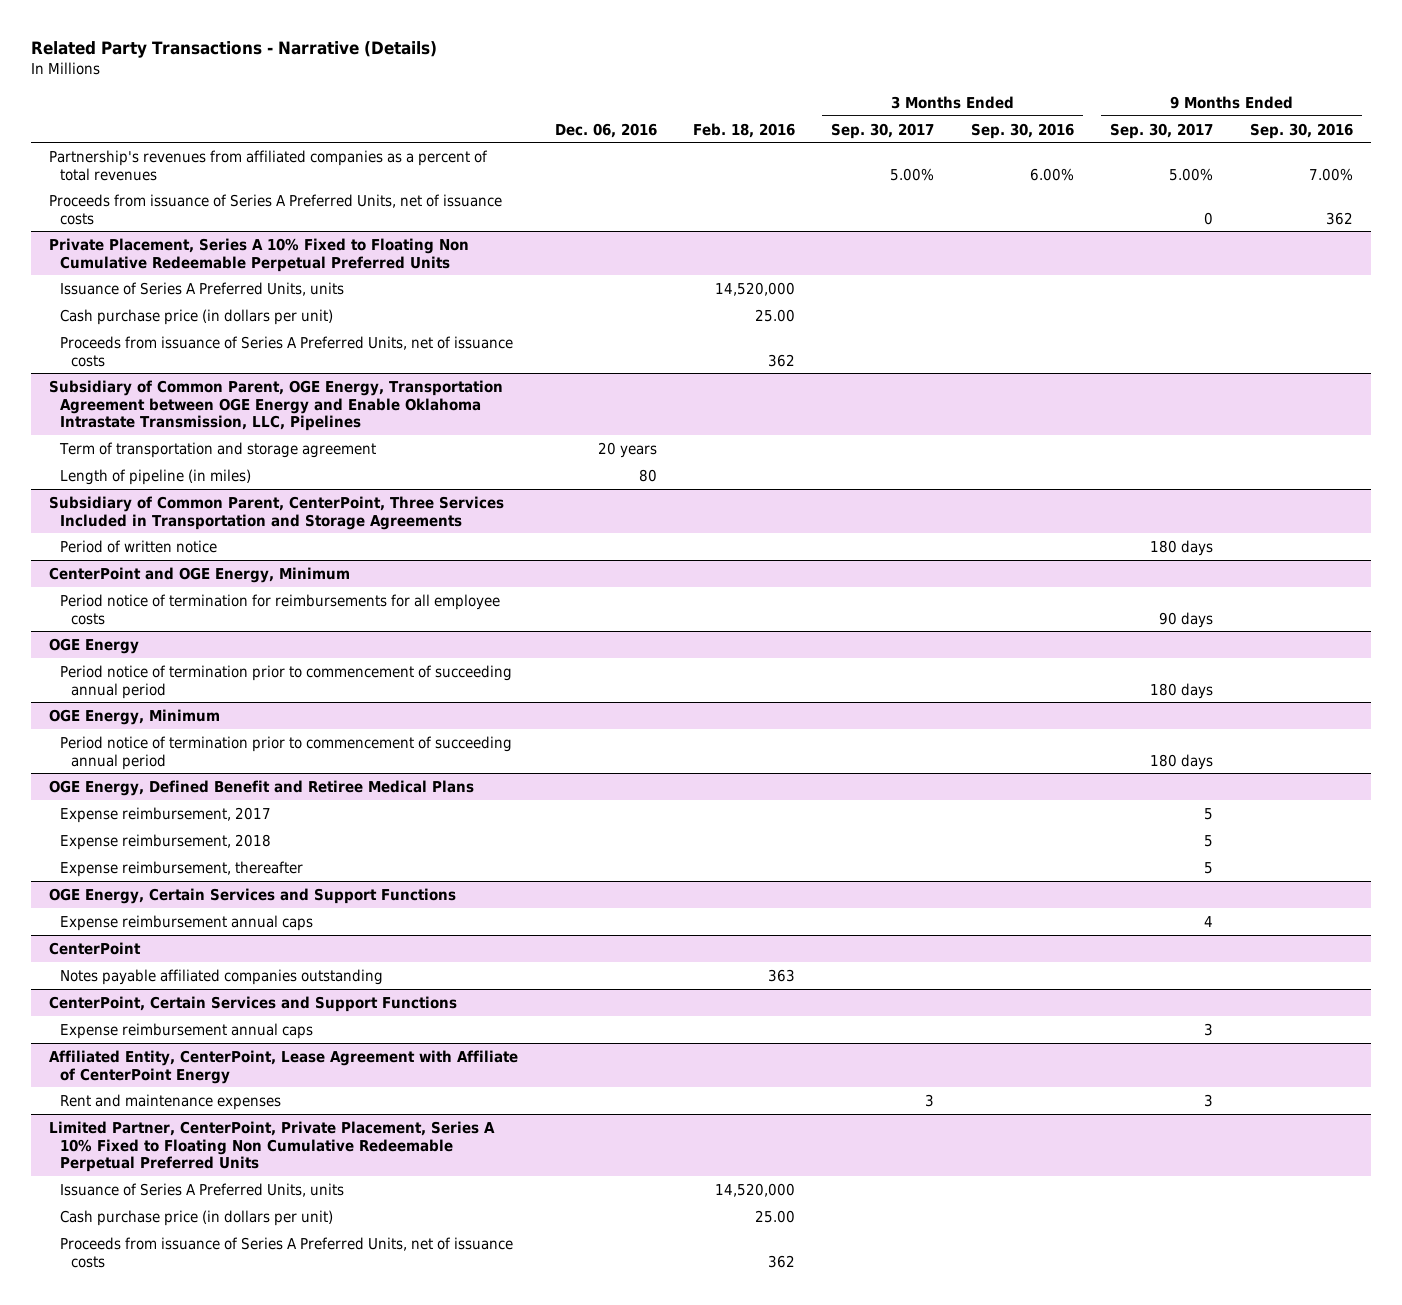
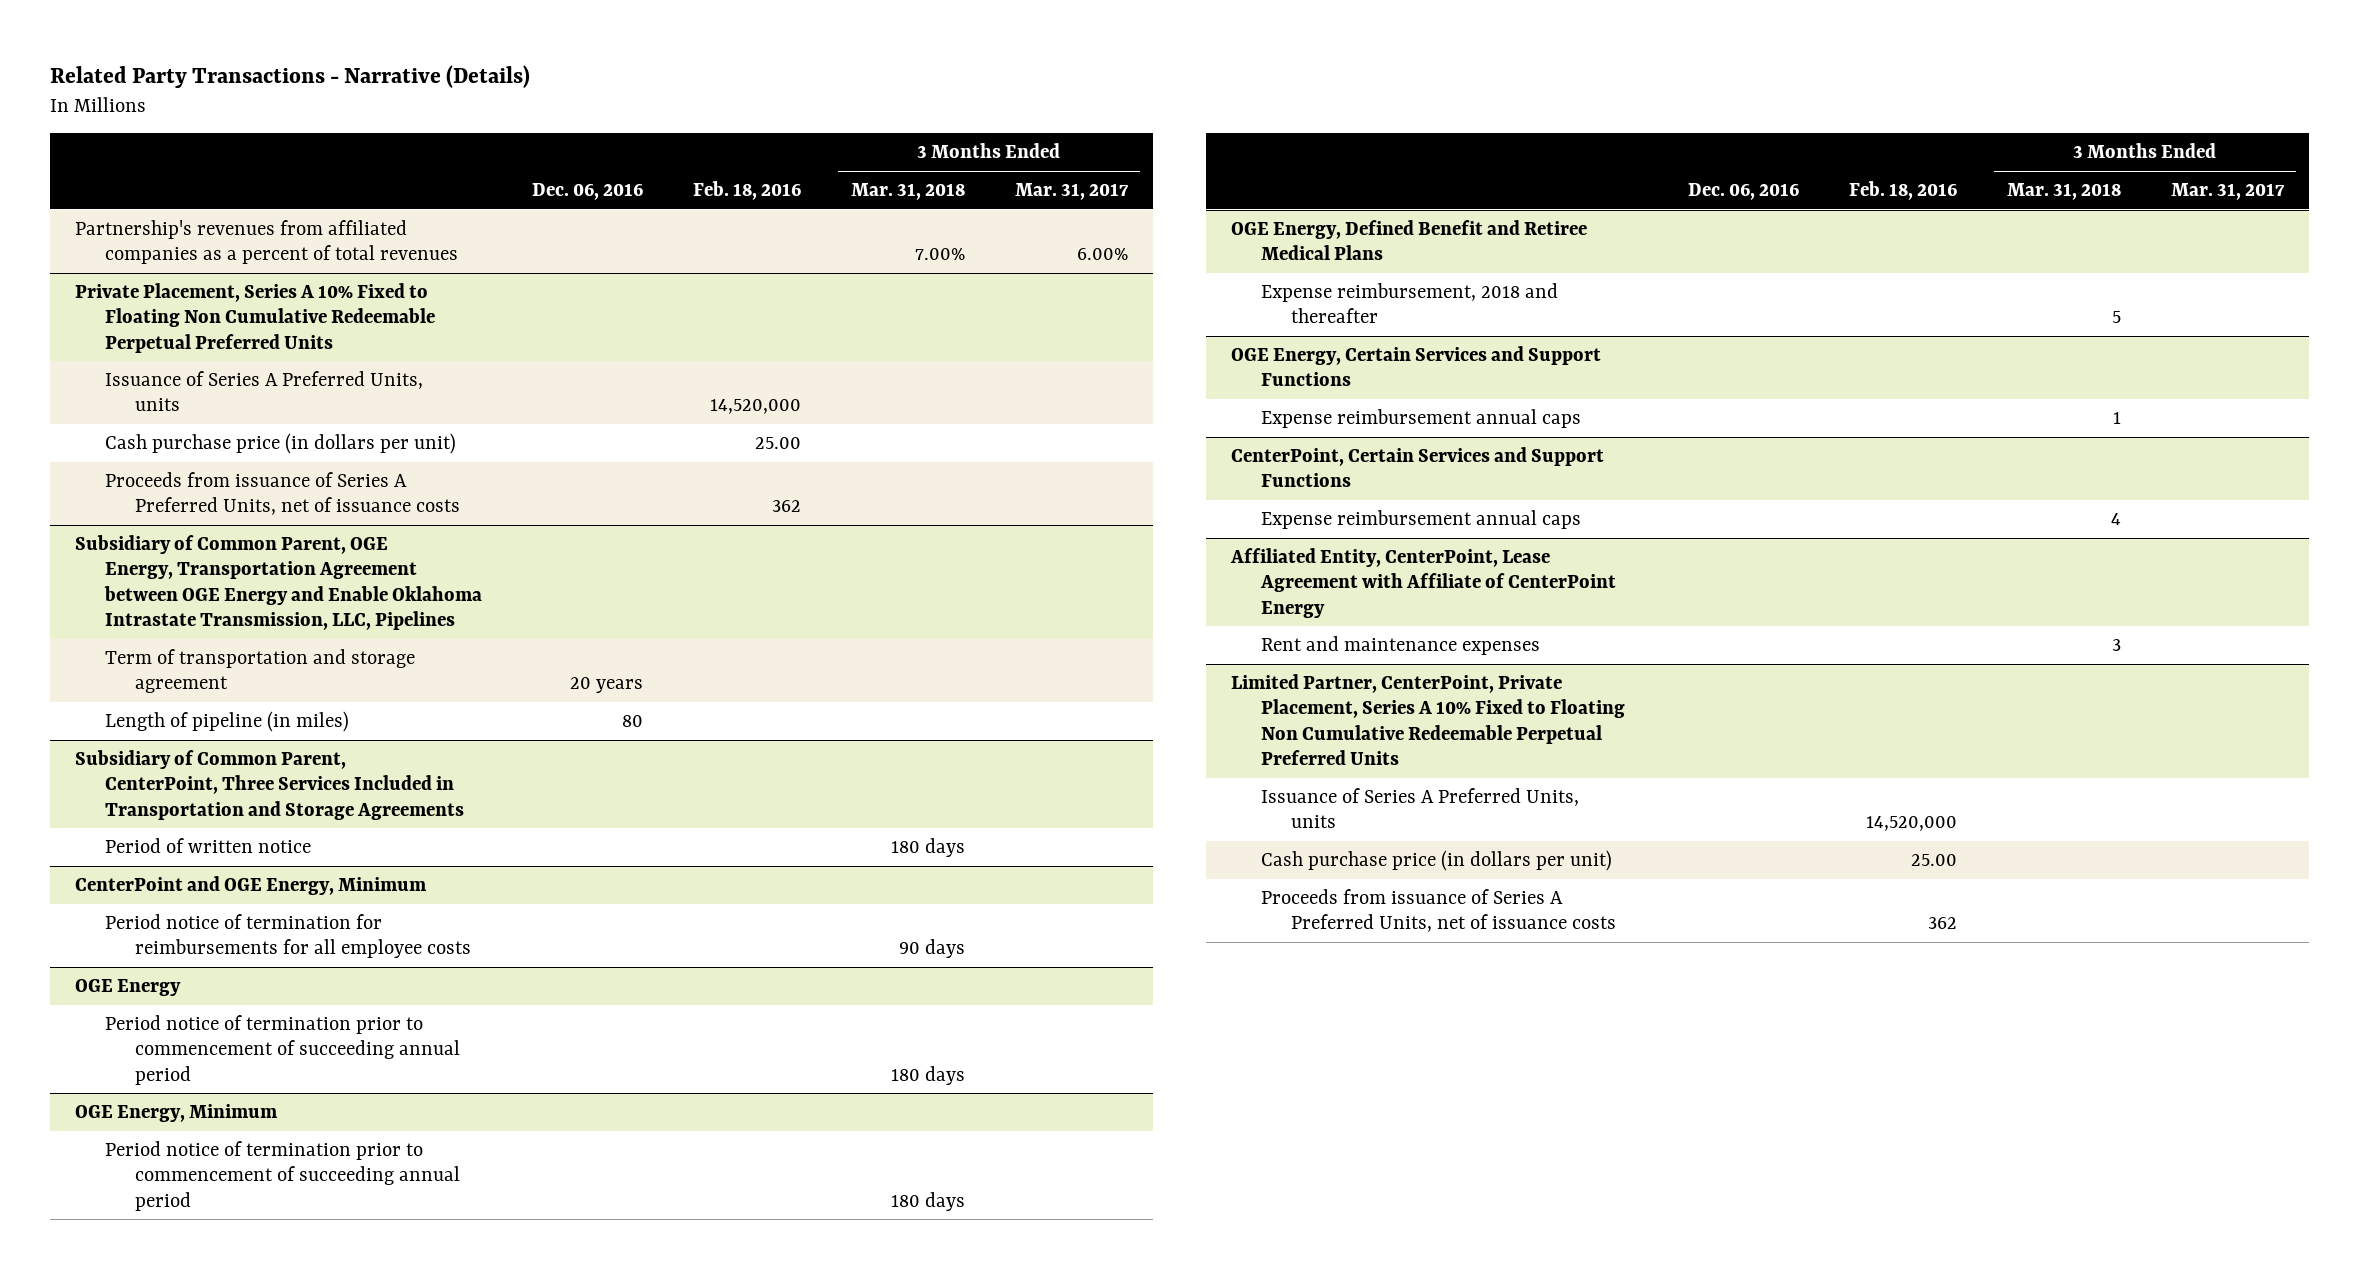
- | Dec. 06, 2016 | Feb. 18, 2016 | 3 Months Ended Sep. 30, 2017 | 3 Months Ended Sep. 30, 2016 | 9 Months Ended Sep. 30, 2017 | 9 Months Ended Sep. 30, 2016
+ | Dec. 06, 2016 | Feb. 18, 2016 | 3 Months Ended Mar. 31, 2018 | 3 Months Ended Mar. 31, 2017
- Proceeds from issuance of Series A Preferred Units, net of issuance costs | | | | | 0 | 362
@ OGE Energy, Defined Benefit and Retiree Medical Plans
- Expense reimbursement, 2017 | | | | | 5 |
- Expense reimbursement, 2018 | | | | | 5 |
- Expense reimbursement, thereafter | | | | | 5 |
+ Expense reimbursement, 2018 and thereafter | | | 5 |
- CenterPoint
- Notes payable affiliated companies outstanding | | 363 | | | |

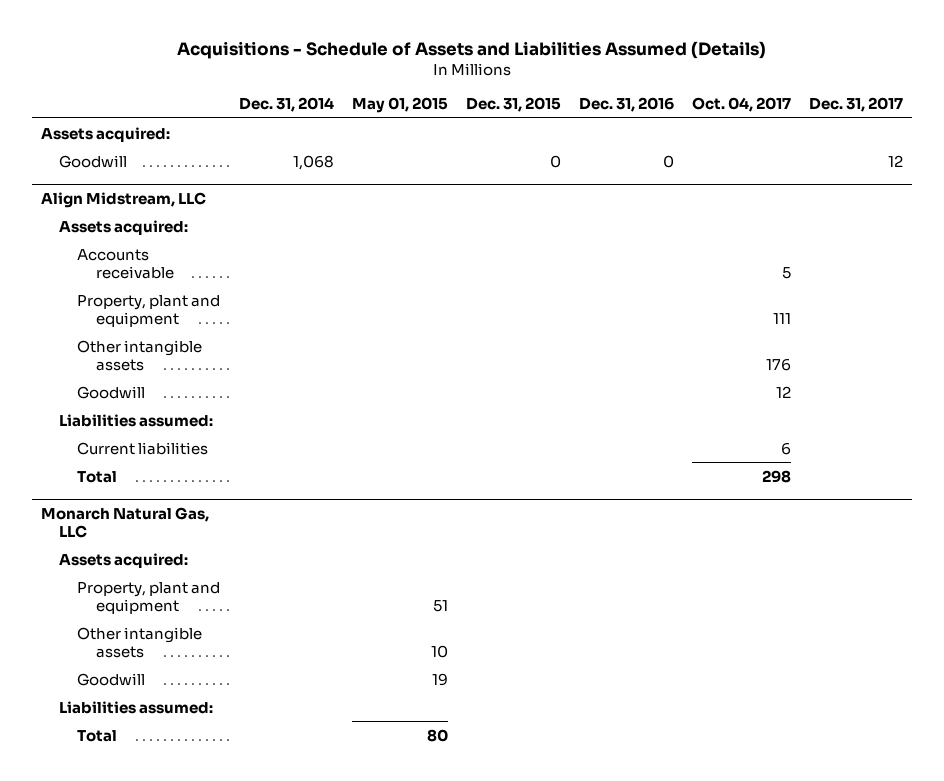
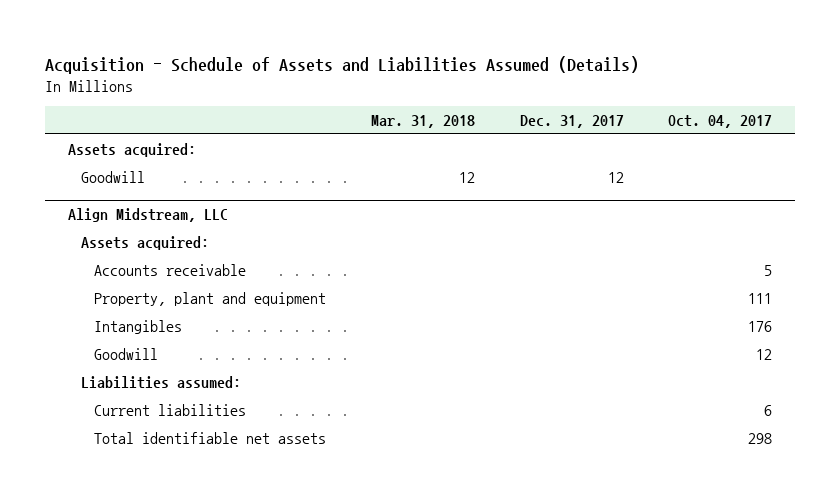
- Acquisitions - Schedule of Assets and Liabilities Assumed (Details)
+ Acquisition - Schedule of Assets and Liabilities Assumed (Details)
- | Dec. 31, 2014 | May 01, 2015 | Dec. 31, 2015 | Dec. 31, 2016 | Oct. 04, 2017 | Dec. 31, 2017
+ | Mar. 31, 2018 | Dec. 31, 2017 | Oct. 04, 2017
@ Align Midstream, LLC
- Other intangible assets | | | | | 176 |
+ Intangibles | | | 176
- Total | | | | | 298 |
- Monarch Natural Gas, LLC
- Assets acquired:
- Property, plant and equipment | | 51 | | | |
- Other intangible assets | | 10 | | | |
- Goodwill | | 19 | | | |
- Liabilities assumed:
- Total | | 80 | | | |
@ Align Midstream, LLC
+ Total identifiable net assets | | | 298

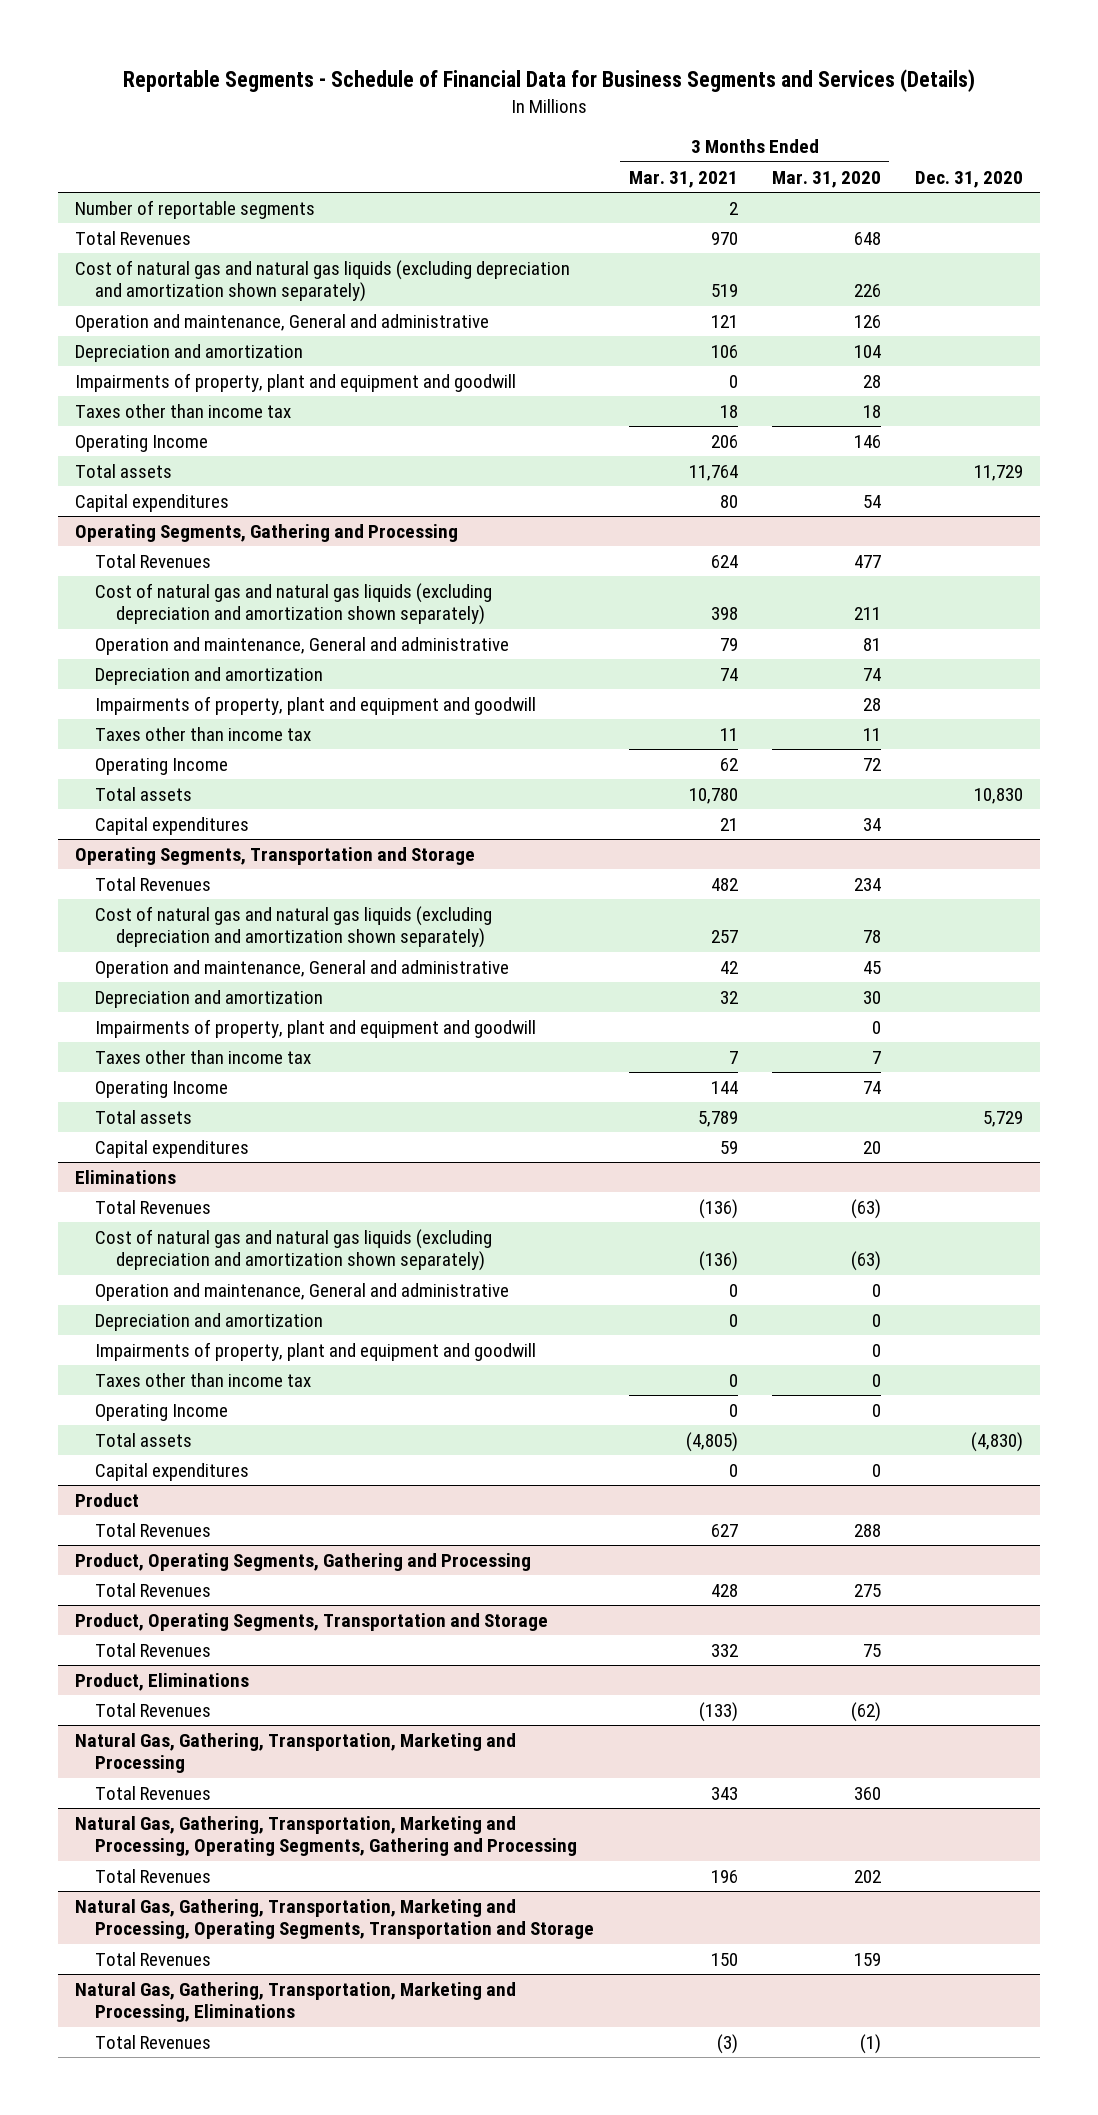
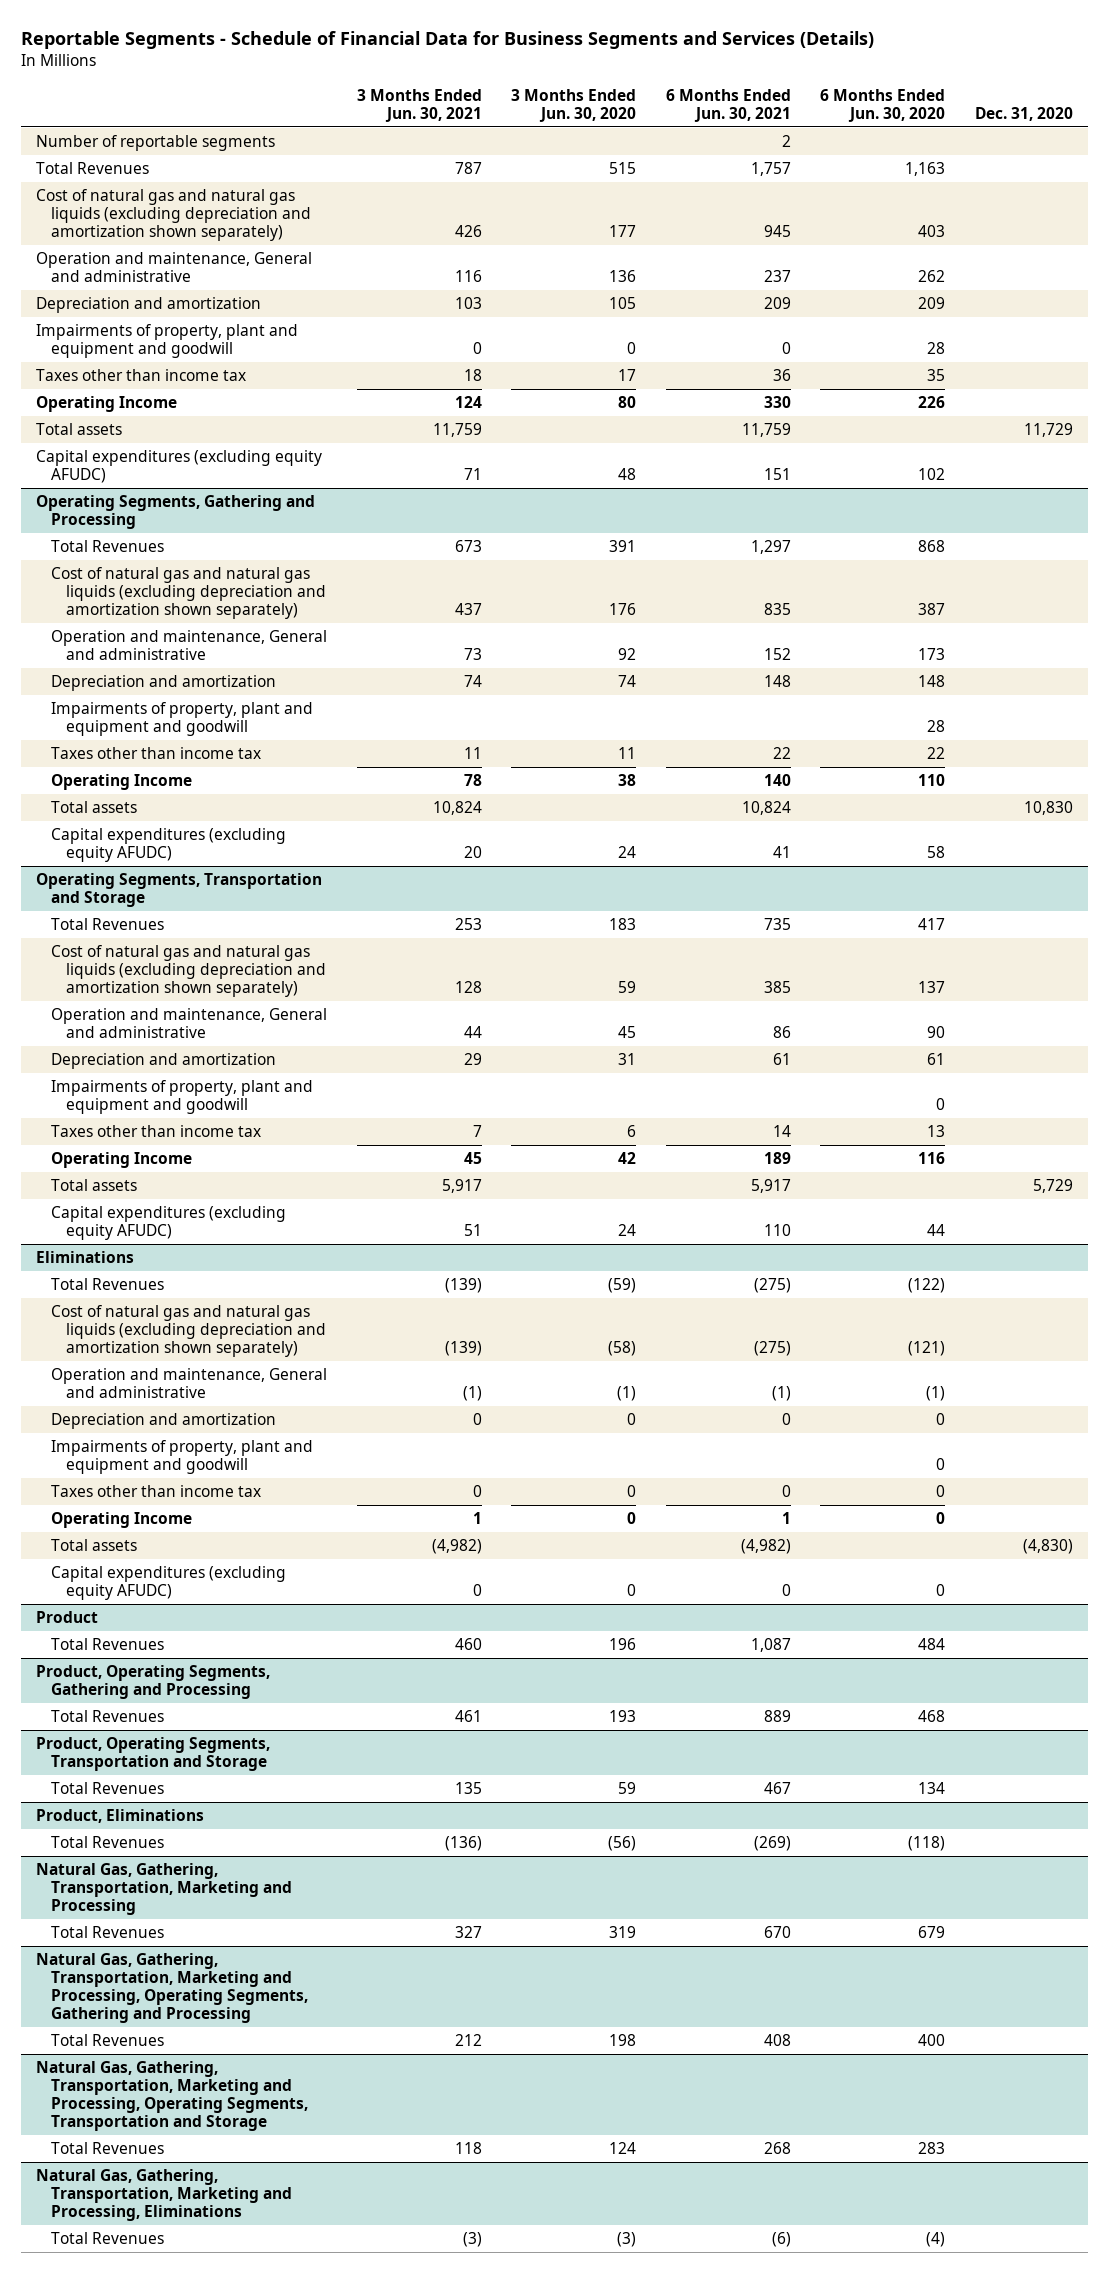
- | 3 Months Ended Mar. 31, 2021 | 3 Months Ended Mar. 31, 2020 | Dec. 31, 2020
+ | 3 Months Ended Jun. 30, 2021 | 3 Months Ended Jun. 30, 2020 | 6 Months Ended Jun. 30, 2021 | 6 Months Ended Jun. 30, 2020 | Dec. 31, 2020
- Capital expenditures | 80 | 54 |
+ Capital expenditures (excluding equity AFUDC) | 71 | 48 | 151 | 102 |
@ Operating Segments, Gathering and Processing
- Capital expenditures | 21 | 34 |
+ Capital expenditures (excluding equity AFUDC) | 20 | 24 | 41 | 58 |
@ Operating Segments, Transportation and Storage
- Capital expenditures | 59 | 20 |
+ Capital expenditures (excluding equity AFUDC) | 51 | 24 | 110 | 44 |
@ Eliminations
- Capital expenditures | 0 | 0 |
+ Capital expenditures (excluding equity AFUDC) | 0 | 0 | 0 | 0 |

